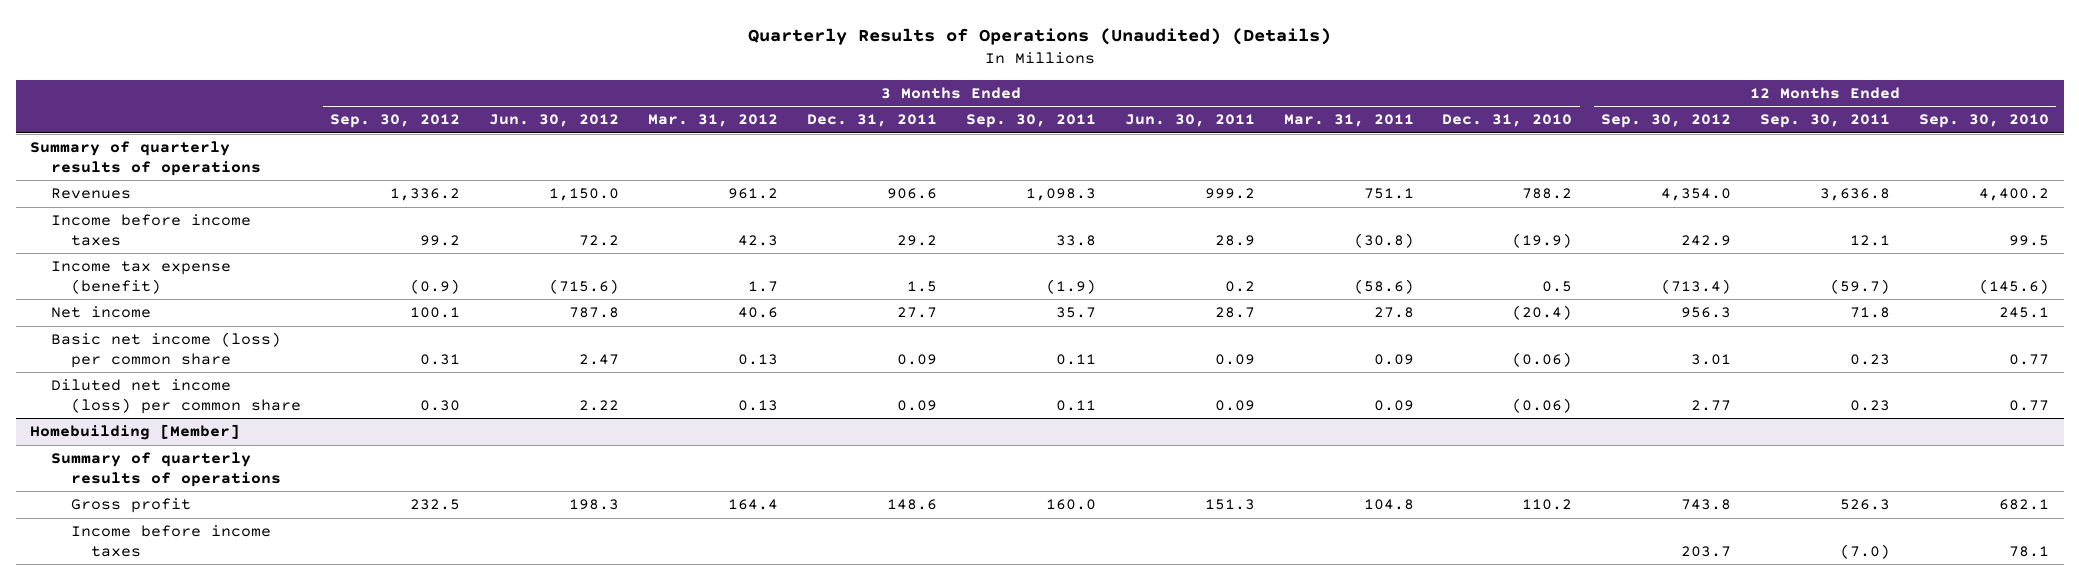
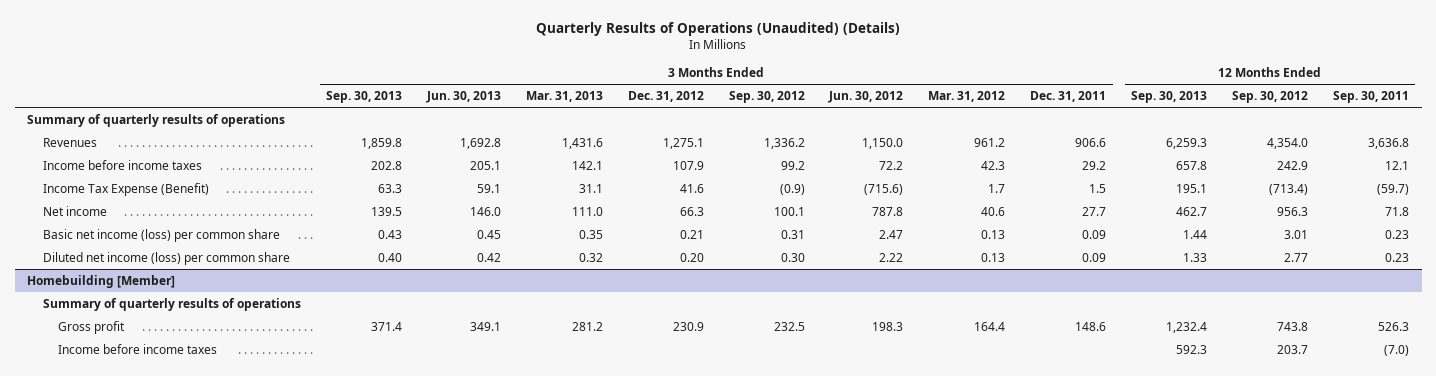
- | 3 Months Ended Sep. 30, 2012 | 3 Months Ended Jun. 30, 2012 | 3 Months Ended Mar. 31, 2012 | 3 Months Ended Dec. 31, 2011 | 3 Months Ended Sep. 30, 2011 | 3 Months Ended Jun. 30, 2011 | 3 Months Ended Mar. 31, 2011 | 3 Months Ended Dec. 31, 2010 | 12 Months Ended Sep. 30, 2012 | 12 Months Ended Sep. 30, 2011 | 12 Months Ended Sep. 30, 2010
+ | 3 Months Ended Sep. 30, 2013 | 3 Months Ended Jun. 30, 2013 | 3 Months Ended Mar. 31, 2013 | 3 Months Ended Dec. 31, 2012 | 3 Months Ended Sep. 30, 2012 | 3 Months Ended Jun. 30, 2012 | 3 Months Ended Mar. 31, 2012 | 3 Months Ended Dec. 31, 2011 | 12 Months Ended Sep. 30, 2013 | 12 Months Ended Sep. 30, 2012 | 12 Months Ended Sep. 30, 2011
- Income tax expense (benefit) | (0.9) | (715.6) | 1.7 | 1.5 | (1.9) | 0.2 | (58.6) | 0.5 | (713.4) | (59.7) | (145.6)
+ Income Tax Expense (Benefit) | 63.3 | 59.1 | 31.1 | 41.6 | (0.9) | (715.6) | 1.7 | 1.5 | 195.1 | (713.4) | (59.7)

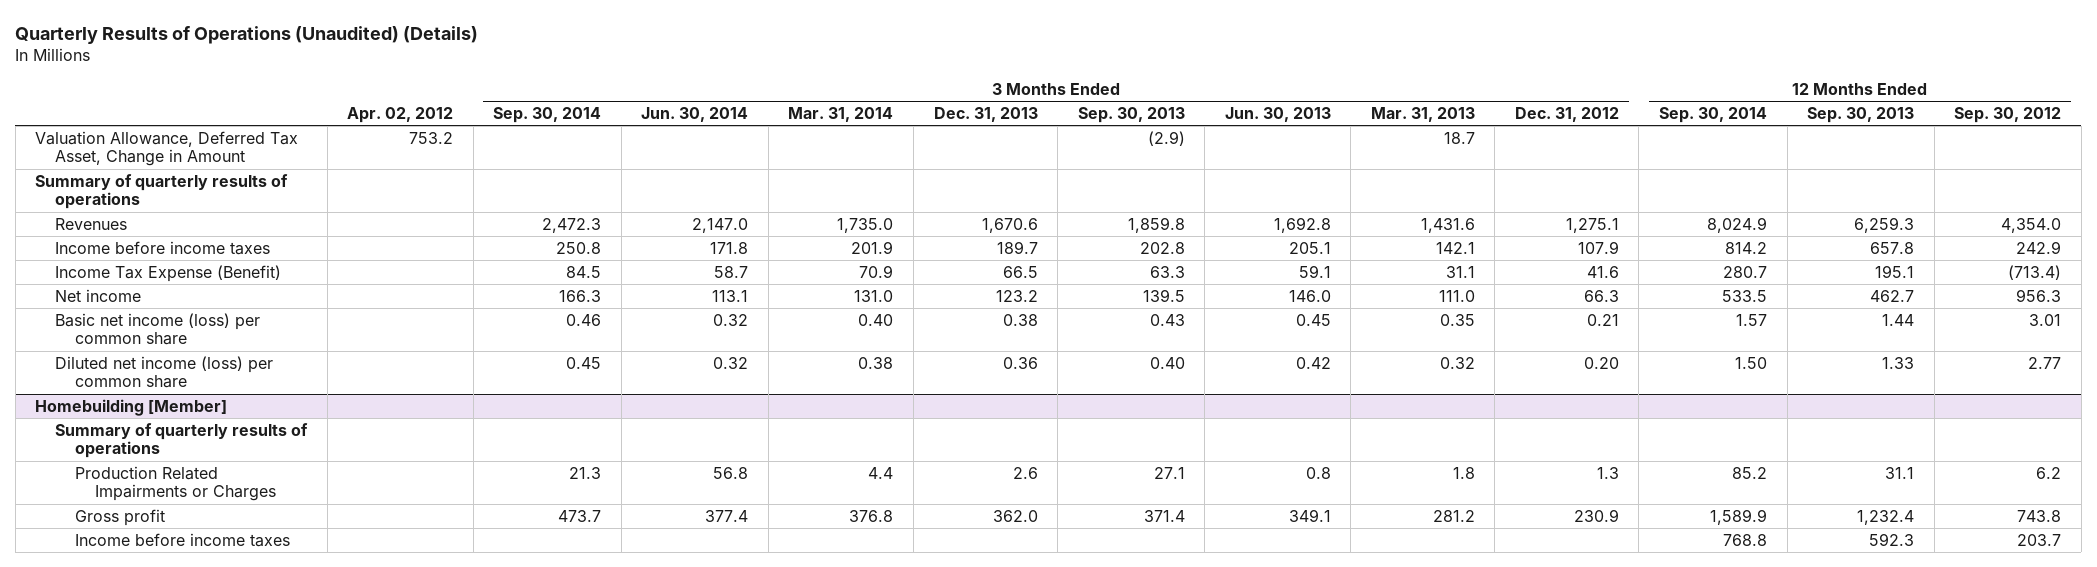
- | 3 Months Ended Sep. 30, 2013 | 3 Months Ended Jun. 30, 2013 | 3 Months Ended Mar. 31, 2013 | 3 Months Ended Dec. 31, 2012 | 3 Months Ended Sep. 30, 2012 | 3 Months Ended Jun. 30, 2012 | 3 Months Ended Mar. 31, 2012 | 3 Months Ended Dec. 31, 2011 | 12 Months Ended Sep. 30, 2013 | 12 Months Ended Sep. 30, 2012 | 12 Months Ended Sep. 30, 2011
+ | Apr. 02, 2012 | 3 Months Ended Sep. 30, 2014 | 3 Months Ended Jun. 30, 2014 | 3 Months Ended Mar. 31, 2014 | 3 Months Ended Dec. 31, 2013 | 3 Months Ended Sep. 30, 2013 | 3 Months Ended Jun. 30, 2013 | 3 Months Ended Mar. 31, 2013 | 3 Months Ended Dec. 31, 2012 | 12 Months Ended Sep. 30, 2014 | 12 Months Ended Sep. 30, 2013 | 12 Months Ended Sep. 30, 2012
+ Valuation Allowance, Deferred Tax Asset, Change in Amount | 753.2 | | | | | (2.9) | | 18.7 | | | |
@ Homebuilding [Member]
+ Production Related Impairments or Charges | | 21.3 | 56.8 | 4.4 | 2.6 | 27.1 | 0.8 | 1.8 | 1.3 | 85.2 | 31.1 | 6.2

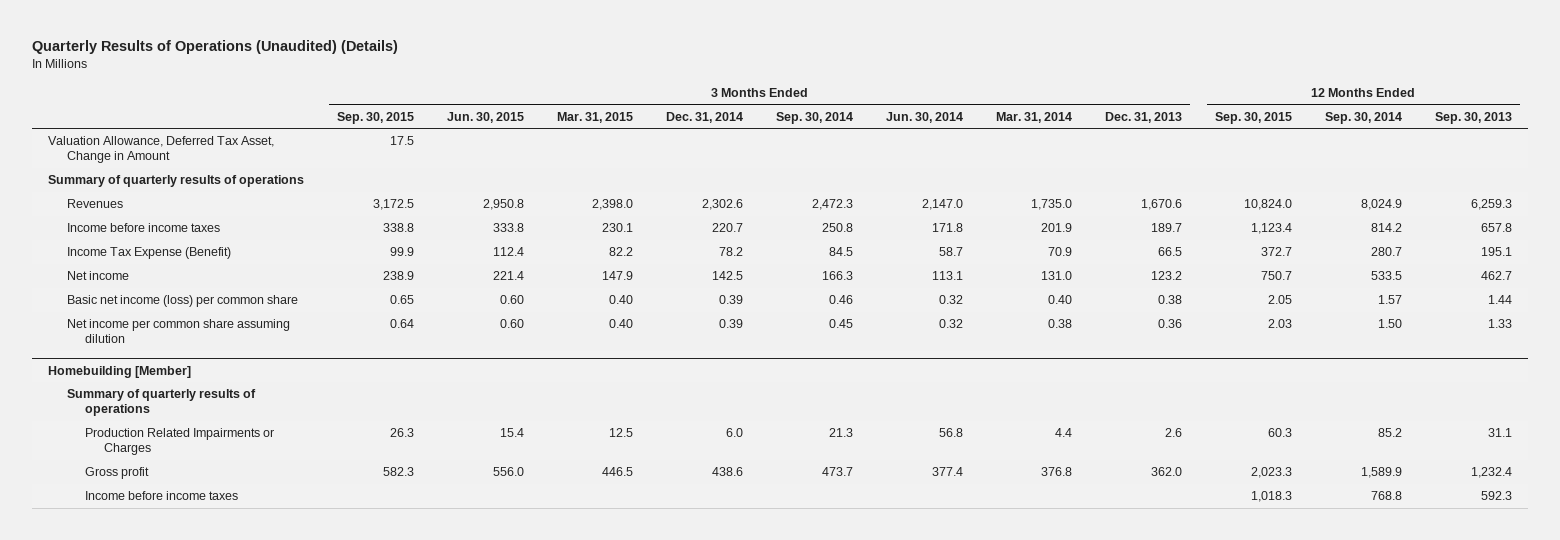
- | Apr. 02, 2012 | 3 Months Ended Sep. 30, 2014 | 3 Months Ended Jun. 30, 2014 | 3 Months Ended Mar. 31, 2014 | 3 Months Ended Dec. 31, 2013 | 3 Months Ended Sep. 30, 2013 | 3 Months Ended Jun. 30, 2013 | 3 Months Ended Mar. 31, 2013 | 3 Months Ended Dec. 31, 2012 | 12 Months Ended Sep. 30, 2014 | 12 Months Ended Sep. 30, 2013 | 12 Months Ended Sep. 30, 2012
+ | 3 Months Ended Sep. 30, 2015 | 3 Months Ended Jun. 30, 2015 | 3 Months Ended Mar. 31, 2015 | 3 Months Ended Dec. 31, 2014 | 3 Months Ended Sep. 30, 2014 | 3 Months Ended Jun. 30, 2014 | 3 Months Ended Mar. 31, 2014 | 3 Months Ended Dec. 31, 2013 | 12 Months Ended Sep. 30, 2015 | 12 Months Ended Sep. 30, 2014 | 12 Months Ended Sep. 30, 2013
- Diluted net income (loss) per common share | | 0.45 | 0.32 | 0.38 | 0.36 | 0.40 | 0.42 | 0.32 | 0.20 | 1.50 | 1.33 | 2.77
+ Net income per common share assuming dilution | 0.64 | 0.60 | 0.40 | 0.39 | 0.45 | 0.32 | 0.38 | 0.36 | 2.03 | 1.50 | 1.33

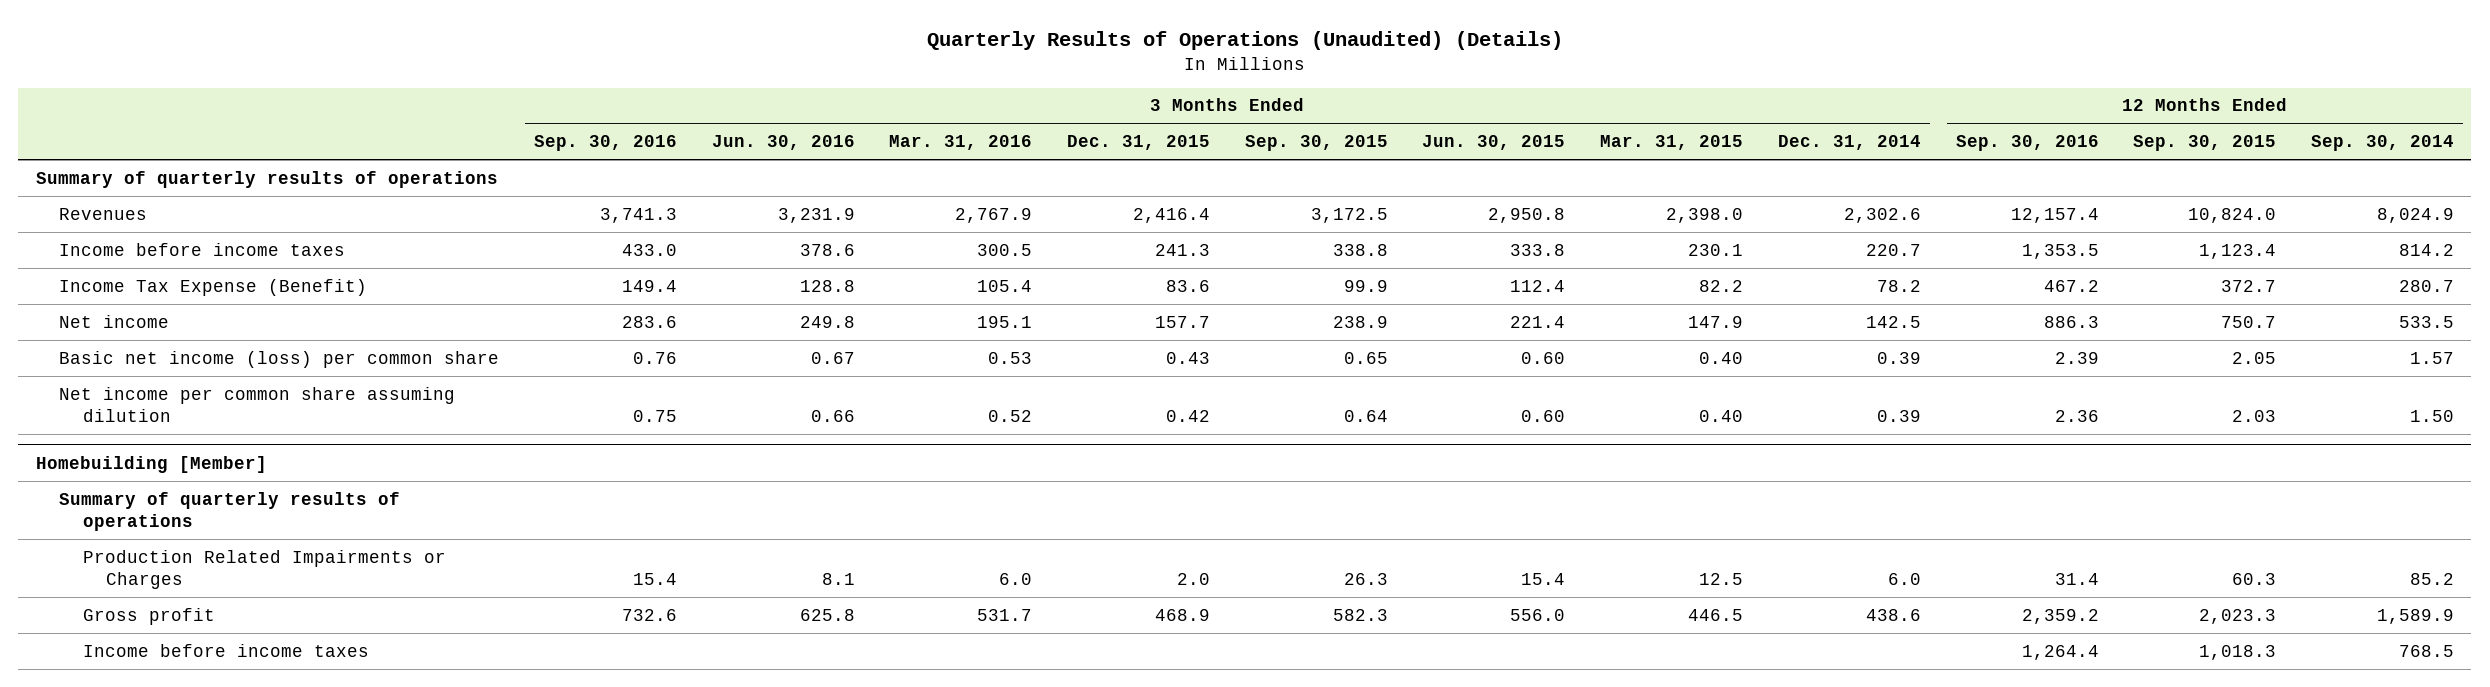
- | 3 Months Ended Sep. 30, 2015 | 3 Months Ended Jun. 30, 2015 | 3 Months Ended Mar. 31, 2015 | 3 Months Ended Dec. 31, 2014 | 3 Months Ended Sep. 30, 2014 | 3 Months Ended Jun. 30, 2014 | 3 Months Ended Mar. 31, 2014 | 3 Months Ended Dec. 31, 2013 | 12 Months Ended Sep. 30, 2015 | 12 Months Ended Sep. 30, 2014 | 12 Months Ended Sep. 30, 2013
+ | 3 Months Ended Sep. 30, 2016 | 3 Months Ended Jun. 30, 2016 | 3 Months Ended Mar. 31, 2016 | 3 Months Ended Dec. 31, 2015 | 3 Months Ended Sep. 30, 2015 | 3 Months Ended Jun. 30, 2015 | 3 Months Ended Mar. 31, 2015 | 3 Months Ended Dec. 31, 2014 | 12 Months Ended Sep. 30, 2016 | 12 Months Ended Sep. 30, 2015 | 12 Months Ended Sep. 30, 2014
- Valuation Allowance, Deferred Tax Asset, Change in Amount | 17.5 | | | | | | | | | |
@ Homebuilding [Member]
- Income before income taxes | | | | | | | | | 1,018.3 | 768.8 | 592.3
+ Income before income taxes | | | | | | | | | 1,264.4 | 1,018.3 | 768.5

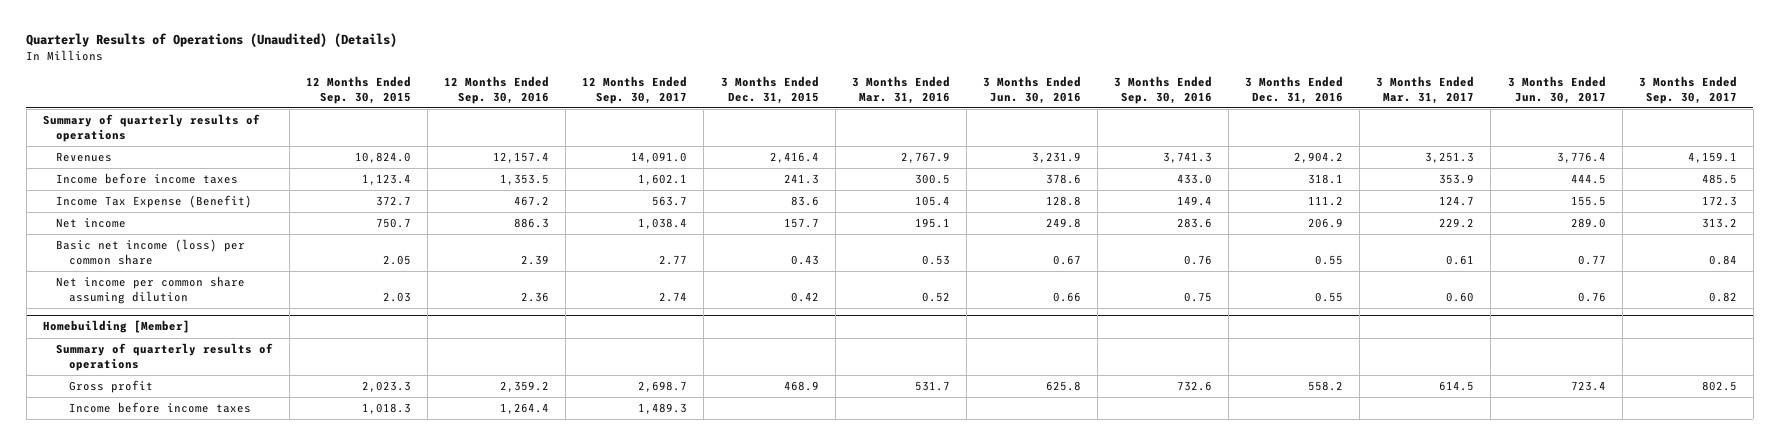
- | 3 Months Ended Sep. 30, 2016 | 3 Months Ended Jun. 30, 2016 | 3 Months Ended Mar. 31, 2016 | 3 Months Ended Dec. 31, 2015 | 3 Months Ended Sep. 30, 2015 | 3 Months Ended Jun. 30, 2015 | 3 Months Ended Mar. 31, 2015 | 3 Months Ended Dec. 31, 2014 | 12 Months Ended Sep. 30, 2016 | 12 Months Ended Sep. 30, 2015 | 12 Months Ended Sep. 30, 2014
+ | 12 Months Ended Sep. 30, 2015 | 12 Months Ended Sep. 30, 2016 | 12 Months Ended Sep. 30, 2017 | 3 Months Ended Dec. 31, 2015 | 3 Months Ended Mar. 31, 2016 | 3 Months Ended Jun. 30, 2016 | 3 Months Ended Sep. 30, 2016 | 3 Months Ended Dec. 31, 2016 | 3 Months Ended Mar. 31, 2017 | 3 Months Ended Jun. 30, 2017 | 3 Months Ended Sep. 30, 2017
@ Homebuilding [Member]
- Production Related Impairments or Charges | 15.4 | 8.1 | 6.0 | 2.0 | 26.3 | 15.4 | 12.5 | 6.0 | 31.4 | 60.3 | 85.2

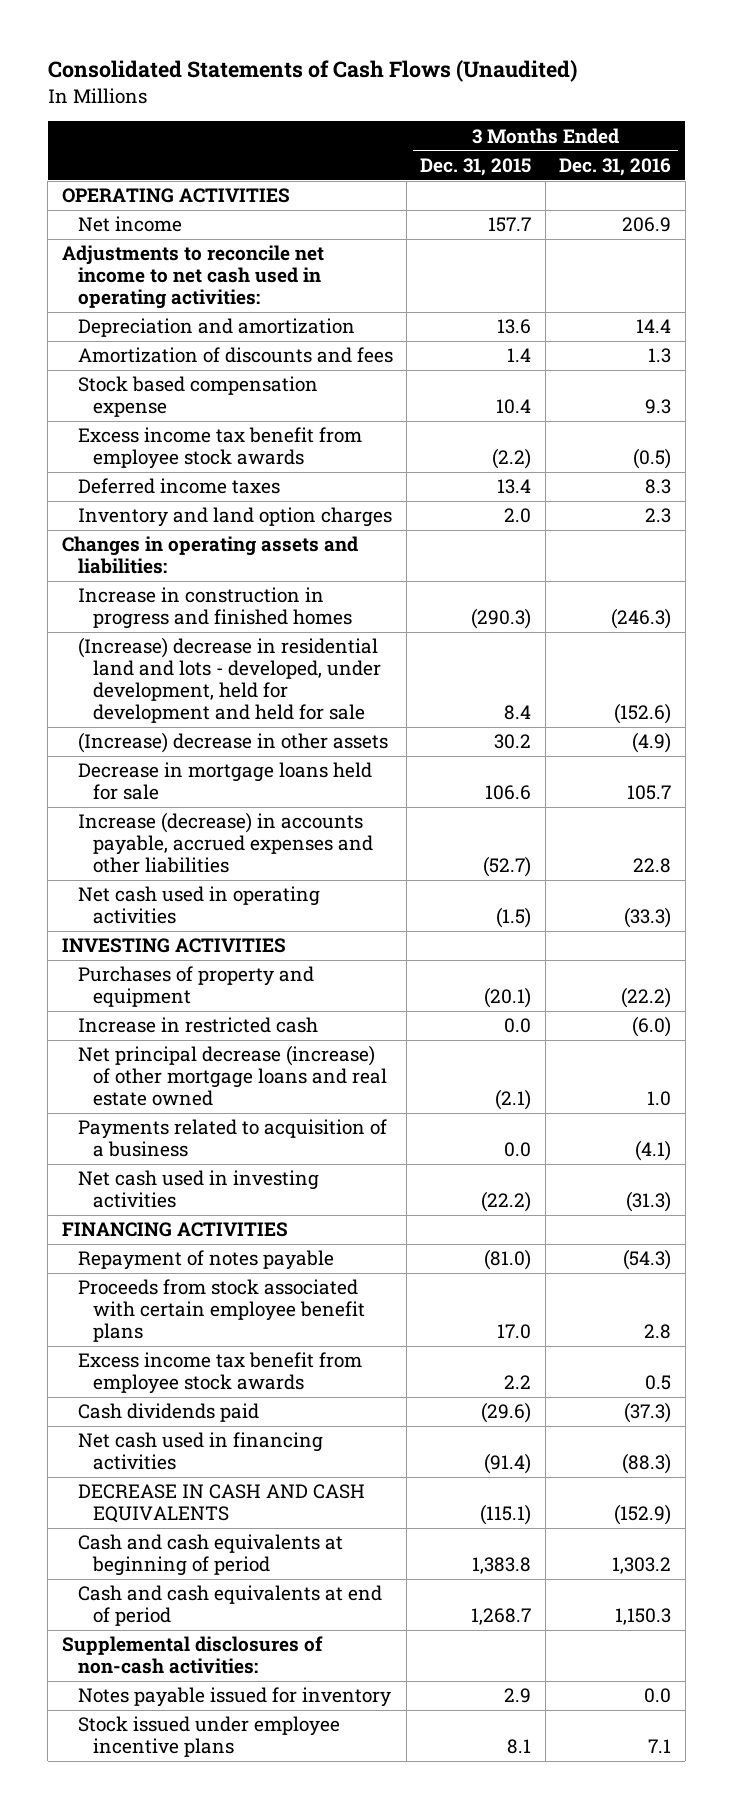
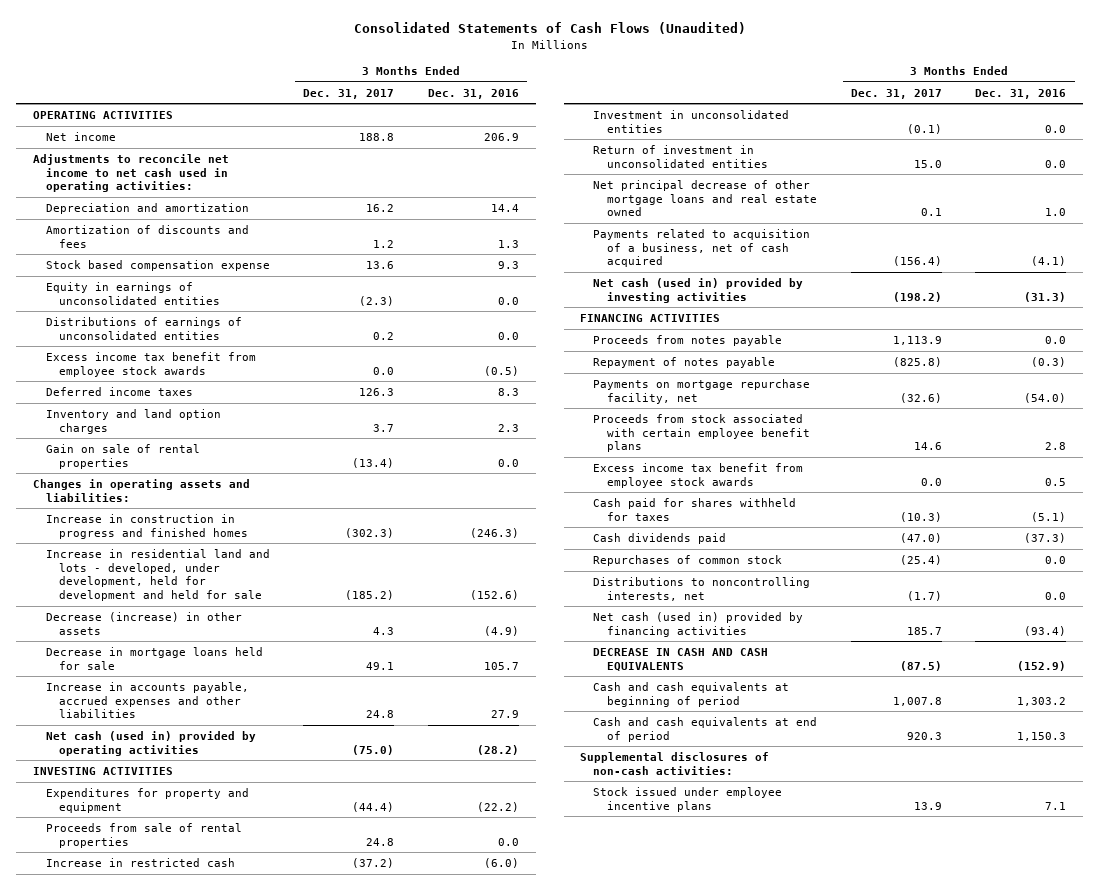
- | 3 Months Ended Dec. 31, 2015 | 3 Months Ended Dec. 31, 2016
+ | 3 Months Ended Dec. 31, 2017 | 3 Months Ended Dec. 31, 2016
+ Equity in earnings of unconsolidated entities | (2.3) | 0.0
+ Distributions of earnings of unconsolidated entities | 0.2 | 0.0
+ Gain on sale of rental properties | (13.4) | 0.0
- (Increase) decrease in residential land and lots - developed, under development, held for development and held for sale | 8.4 | (152.6)
- (Increase) decrease in other assets | 30.2 | (4.9)
+ Increase in residential land and lots - developed, under development, held for development and held for sale | (185.2) | (152.6)
+ Decrease (increase) in other assets | 4.3 | (4.9)
- Increase (decrease) in accounts payable, accrued expenses and other liabilities | (52.7) | 22.8
- Net cash used in operating activities | (1.5) | (33.3)
+ Increase in accounts payable, accrued expenses and other liabilities | 24.8 | 27.9
+ Net cash (used in) provided by operating activities | (75.0) | (28.2)
- Purchases of property and equipment | (20.1) | (22.2)
+ Expenditures for property and equipment | (44.4) | (22.2)
+ Proceeds from sale of rental properties | 24.8 | 0.0
- Net principal decrease (increase) of other mortgage loans and real estate owned | (2.1) | 1.0
- Payments related to acquisition of a business | 0.0 | (4.1)
- Net cash used in investing activities | (22.2) | (31.3)
+ Investment in unconsolidated entities | (0.1) | 0.0
+ Return of investment in unconsolidated entities | 15.0 | 0.0
+ Net principal decrease of other mortgage loans and real estate owned | 0.1 | 1.0
+ Payments related to acquisition of a business, net of cash acquired | (156.4) | (4.1)
+ Net cash (used in) provided by investing activities | (198.2) | (31.3)
- Repayment of notes payable | (81.0) | (54.3)
+ Proceeds from notes payable | 1,113.9 | 0.0
+ Repayment of notes payable | (825.8) | (0.3)
+ Payments on mortgage repurchase facility, net | (32.6) | (54.0)
+ Cash paid for shares withheld for taxes | (10.3) | (5.1)
- Net cash used in financing activities | (91.4) | (88.3)
+ Repurchases of common stock | (25.4) | 0.0
+ Distributions to noncontrolling interests, net | (1.7) | 0.0
+ Net cash (used in) provided by financing activities | 185.7 | (93.4)
- Notes payable issued for inventory | 2.9 | 0.0

